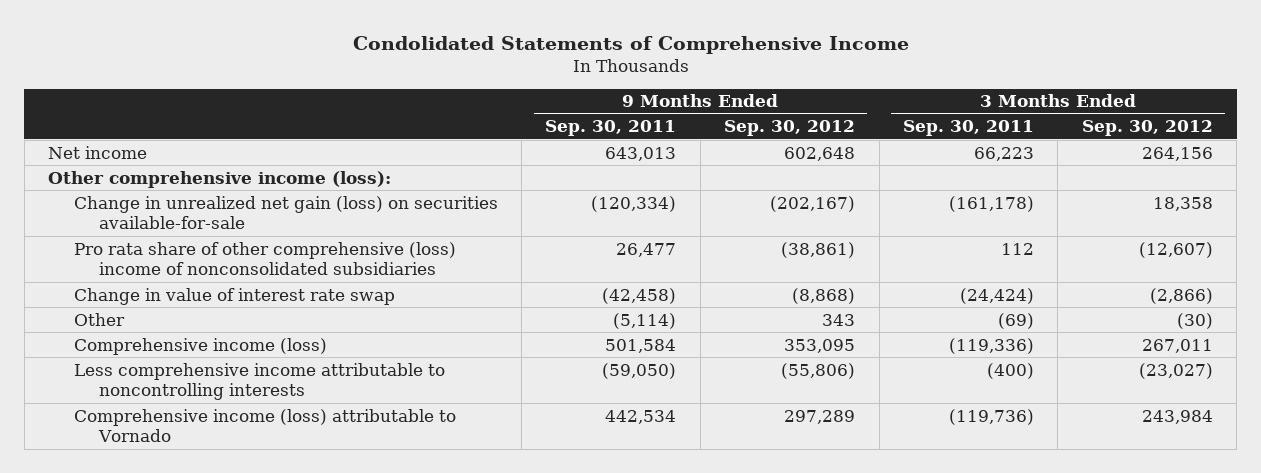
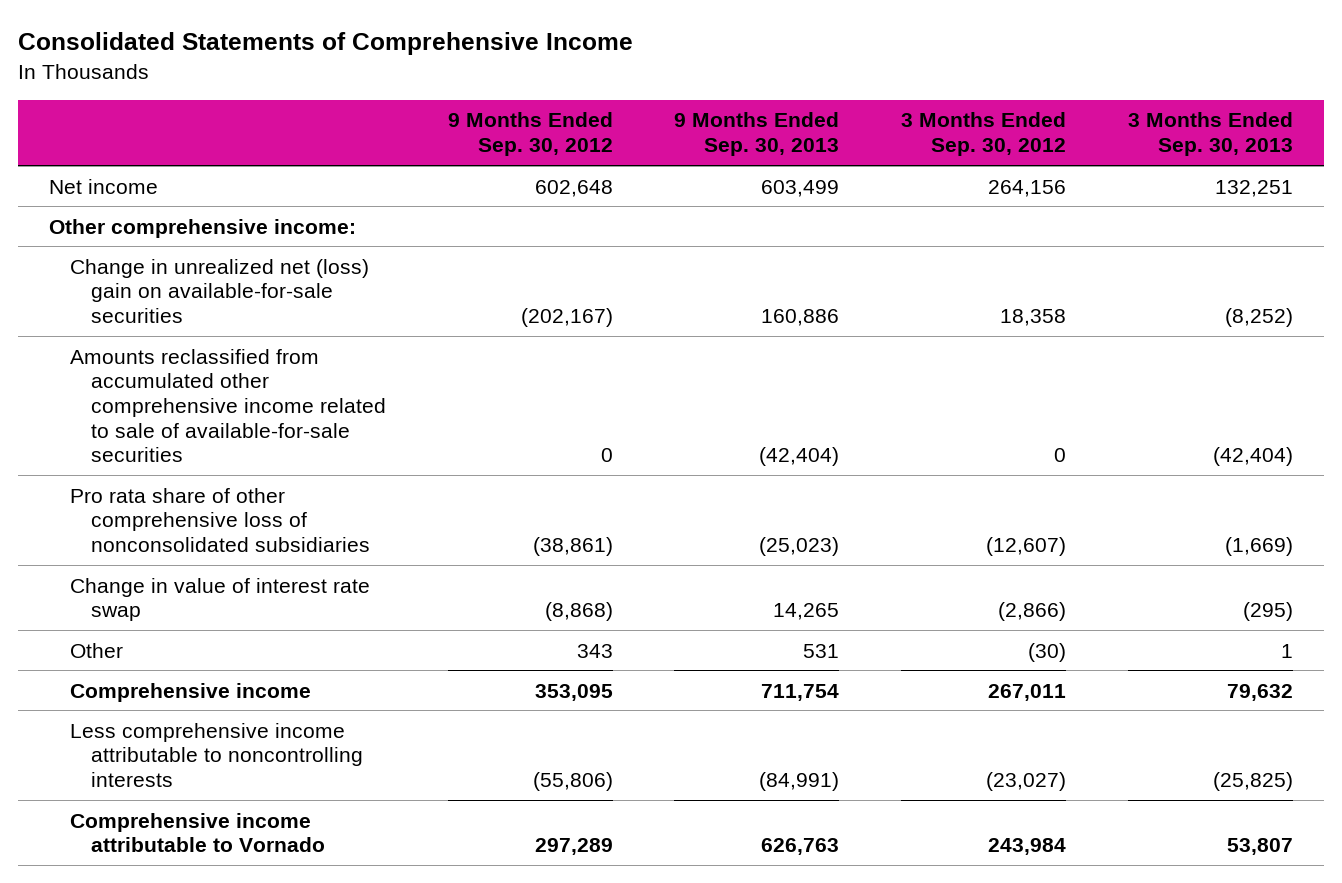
- Condolidated Statements of Comprehensive Income
+ Consolidated Statements of Comprehensive Income
- | 9 Months Ended Sep. 30, 2011 | 9 Months Ended Sep. 30, 2012 | 3 Months Ended Sep. 30, 2011 | 3 Months Ended Sep. 30, 2012
+ | 9 Months Ended Sep. 30, 2012 | 9 Months Ended Sep. 30, 2013 | 3 Months Ended Sep. 30, 2012 | 3 Months Ended Sep. 30, 2013
- Other comprehensive income (loss):
- Change in unrealized net gain (loss) on securities available-for-sale | (120,334) | (202,167) | (161,178) | 18,358
- Pro rata share of other comprehensive (loss) income of nonconsolidated subsidiaries | 26,477 | (38,861) | 112 | (12,607)
+ Other comprehensive income:
+ Change in unrealized net (loss) gain on available-for-sale securities | (202,167) | 160,886 | 18,358 | (8,252)
+ Amounts reclassified from accumulated other comprehensive income related to sale of available-for-sale securities | 0 | (42,404) | 0 | (42,404)
+ Pro rata share of other comprehensive loss of nonconsolidated subsidiaries | (38,861) | (25,023) | (12,607) | (1,669)
- Comprehensive income (loss) | 501,584 | 353,095 | (119,336) | 267,011
+ Comprehensive income | 353,095 | 711,754 | 267,011 | 79,632
- Comprehensive income (loss) attributable to Vornado | 442,534 | 297,289 | (119,736) | 243,984
+ Comprehensive income attributable to Vornado | 297,289 | 626,763 | 243,984 | 53,807

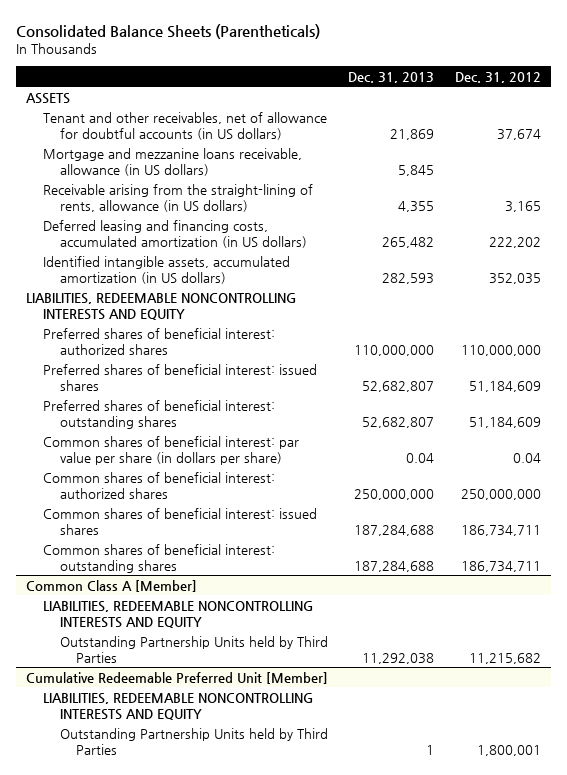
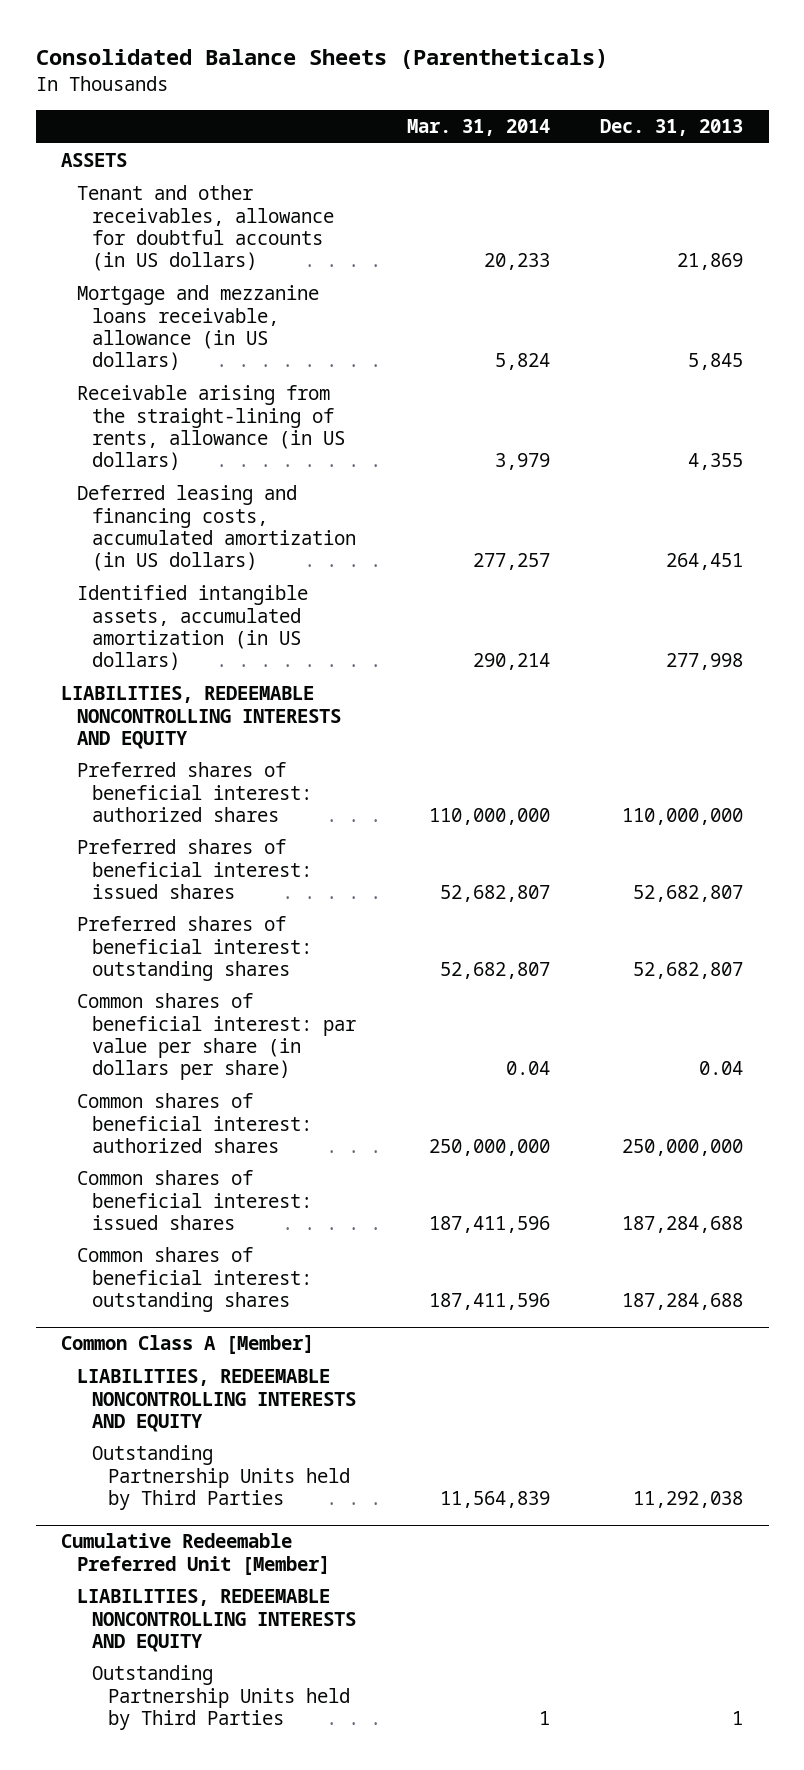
- | Dec. 31, 2013 | Dec. 31, 2012
+ | Mar. 31, 2014 | Dec. 31, 2013
- Tenant and other receivables, net of allowance for doubtful accounts (in US dollars) | 21,869 | 37,674
+ Tenant and other receivables, allowance for doubtful accounts (in US dollars) | 20,233 | 21,869
- Deferred leasing and financing costs, accumulated amortization (in US dollars) | 265,482 | 222,202
- Identified intangible assets, accumulated amortization (in US dollars) | 282,593 | 352,035
+ Deferred leasing and financing costs, accumulated amortization (in US dollars) | 277,257 | 264,451
+ Identified intangible assets, accumulated amortization (in US dollars) | 290,214 | 277,998

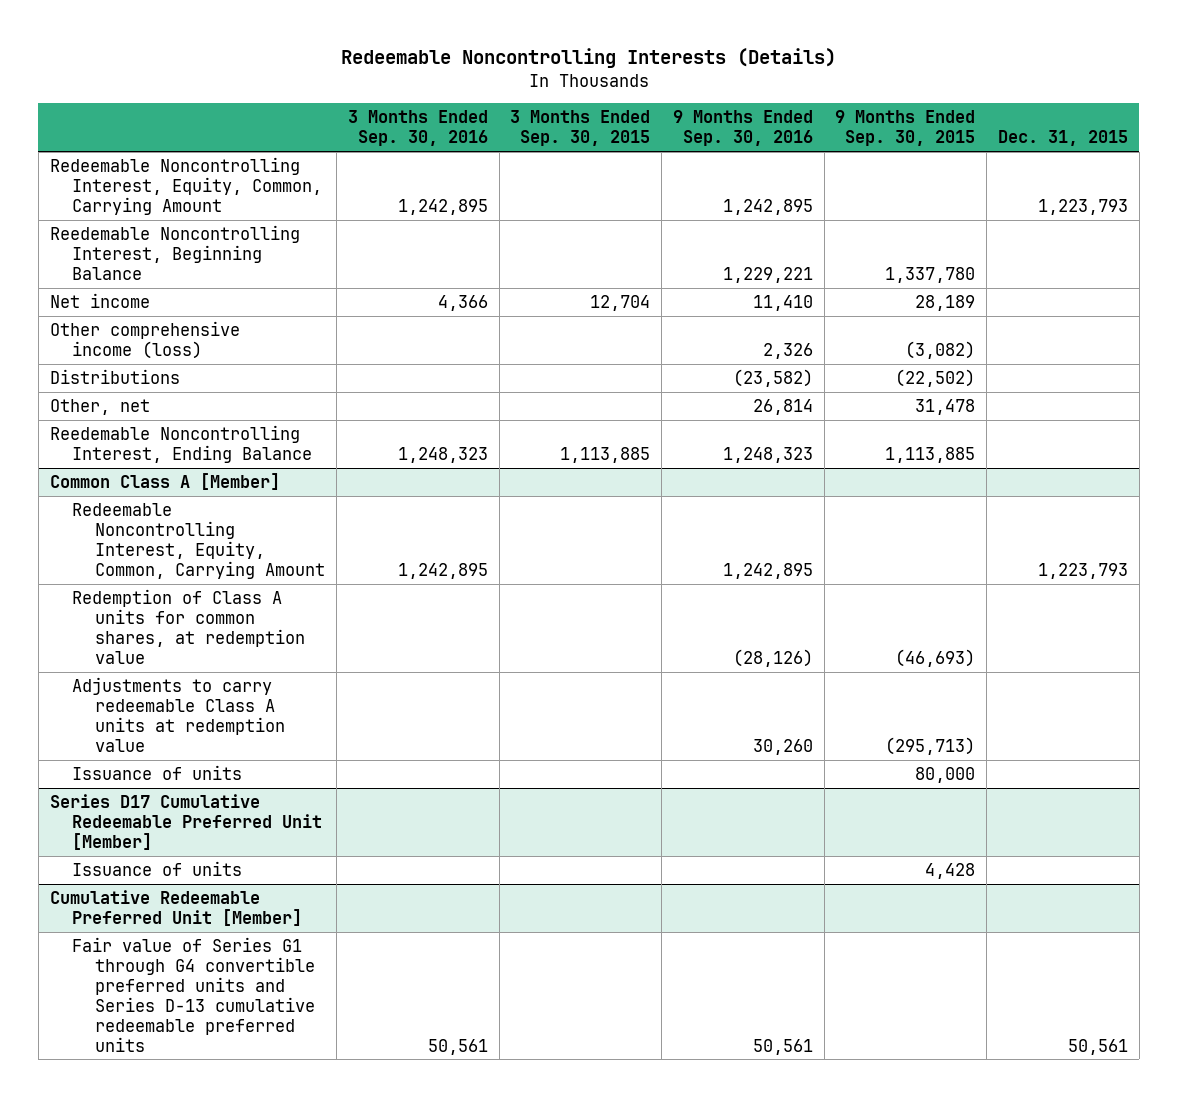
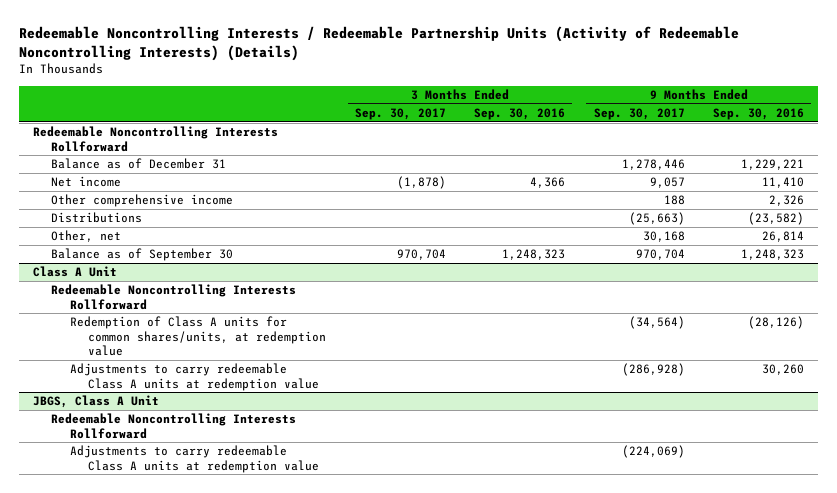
- Redeemable Noncontrolling Interests (Details)
+ Redeemable Noncontrolling Interests / Redeemable Partnership Units (Activity of Redeemable Noncontrolling Interests) (Details)
- | 3 Months Ended Sep. 30, 2016 | 3 Months Ended Sep. 30, 2015 | 9 Months Ended Sep. 30, 2016 | 9 Months Ended Sep. 30, 2015 | Dec. 31, 2015
+ | 3 Months Ended Sep. 30, 2017 | 3 Months Ended Sep. 30, 2016 | 9 Months Ended Sep. 30, 2017 | 9 Months Ended Sep. 30, 2016
- Redeemable Noncontrolling Interest, Equity, Common, Carrying Amount | 1,242,895 | | 1,242,895 | | 1,223,793
- Reedemable Noncontrolling Interest, Beginning Balance | | | 1,229,221 | 1,337,780 |
+ Redeemable Noncontrolling Interests Rollforward
+ Balance as of December 31 | | | 1,278,446 | 1,229,221
- Other comprehensive income (loss) | | | 2,326 | (3,082) |
+ Other comprehensive income | | | 188 | 2,326
- Reedemable Noncontrolling Interest, Ending Balance | 1,248,323 | 1,113,885 | 1,248,323 | 1,113,885 |
- Common Class A [Member]
- Redeemable Noncontrolling Interest, Equity, Common, Carrying Amount | 1,242,895 | | 1,242,895 | | 1,223,793
- Redemption of Class A units for common shares, at redemption value | | | (28,126) | (46,693) |
+ Balance as of September 30 | 970,704 | 1,248,323 | 970,704 | 1,248,323
+ Class A Unit
+ Redeemable Noncontrolling Interests Rollforward
+ Redemption of Class A units for common shares/units, at redemption value | | | (34,564) | (28,126)
- Issuance of units | | | | 80,000 |
- Series D17 Cumulative Redeemable Preferred Unit [Member]
- Issuance of units | | | | 4,428 |
- Cumulative Redeemable Preferred Unit [Member]
- Fair value of Series G1 through G4 convertible preferred units and Series D-13 cumulative redeemable preferred units | 50,561 | | 50,561 | | 50,561
+ JBGS, Class A Unit
+ Redeemable Noncontrolling Interests Rollforward
+ Adjustments to carry redeemable Class A units at redemption value | | | (224,069) |

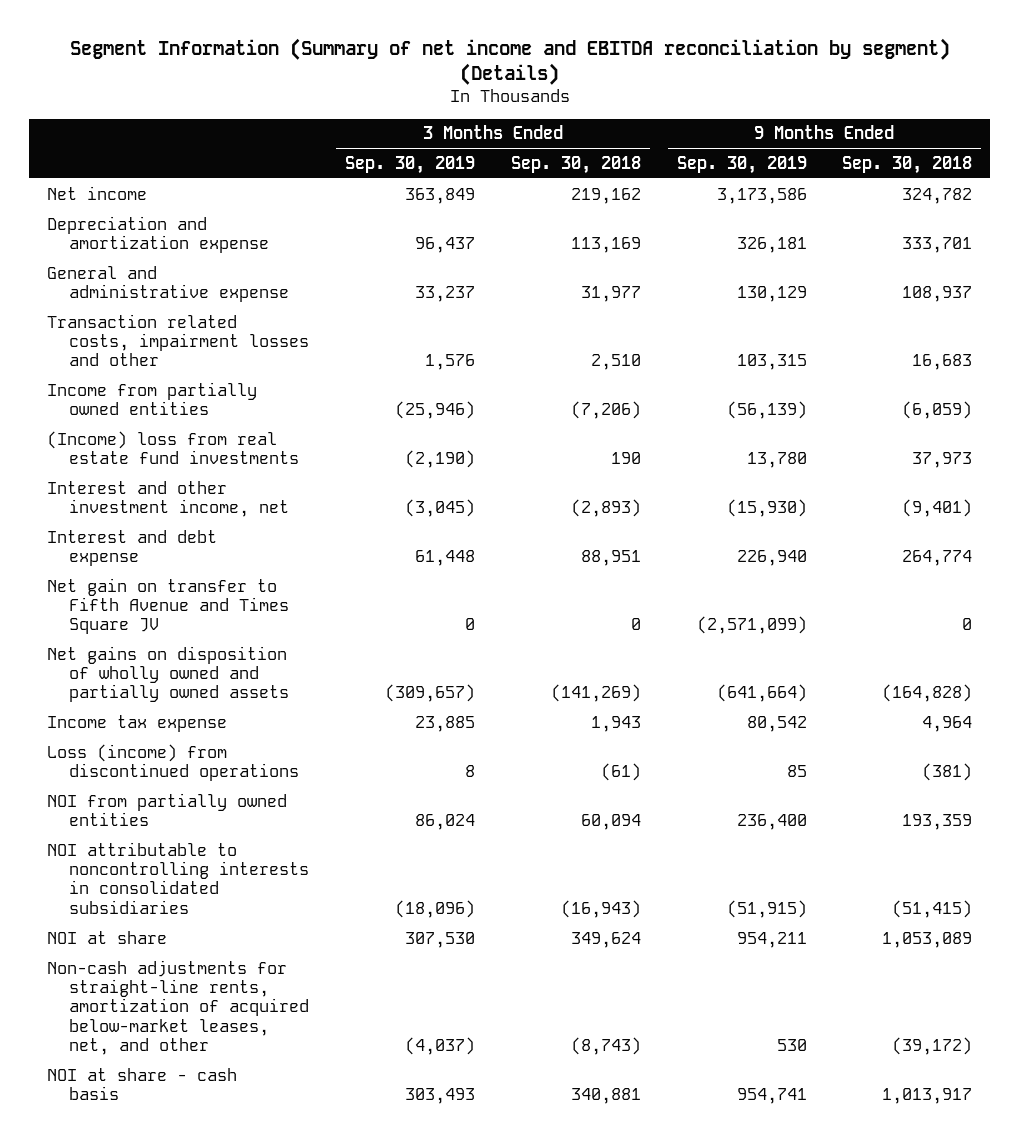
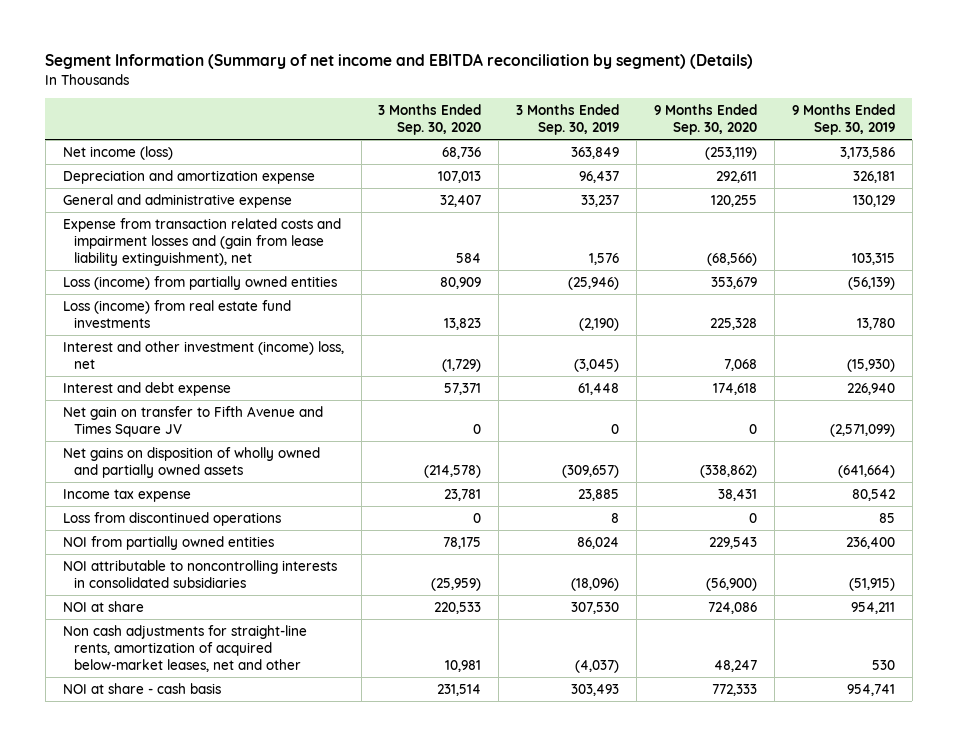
- | 3 Months Ended Sep. 30, 2019 | 3 Months Ended Sep. 30, 2018 | 9 Months Ended Sep. 30, 2019 | 9 Months Ended Sep. 30, 2018
+ | 3 Months Ended Sep. 30, 2020 | 3 Months Ended Sep. 30, 2019 | 9 Months Ended Sep. 30, 2020 | 9 Months Ended Sep. 30, 2019
- Net income | 363,849 | 219,162 | 3,173,586 | 324,782
+ Net income (loss) | 68,736 | 363,849 | (253,119) | 3,173,586
- Transaction related costs, impairment losses and other | 1,576 | 2,510 | 103,315 | 16,683
- Income from partially owned entities | (25,946) | (7,206) | (56,139) | (6,059)
- (Income) loss from real estate fund investments | (2,190) | 190 | 13,780 | 37,973
- Interest and other investment income, net | (3,045) | (2,893) | (15,930) | (9,401)
+ Expense from transaction related costs and impairment losses and (gain from lease liability extinguishment), net | 584 | 1,576 | (68,566) | 103,315
+ Loss (income) from partially owned entities | 80,909 | (25,946) | 353,679 | (56,139)
+ Loss (income) from real estate fund investments | 13,823 | (2,190) | 225,328 | 13,780
+ Interest and other investment (income) loss, net | (1,729) | (3,045) | 7,068 | (15,930)
- Loss (income) from discontinued operations | 8 | (61) | 85 | (381)
+ Loss from discontinued operations | 0 | 8 | 0 | 85
- Non-cash adjustments for straight-line rents, amortization of acquired below-market leases, net, and other | (4,037) | (8,743) | 530 | (39,172)
+ Non cash adjustments for straight-line rents, amortization of acquired below-market leases, net and other | 10,981 | (4,037) | 48,247 | 530

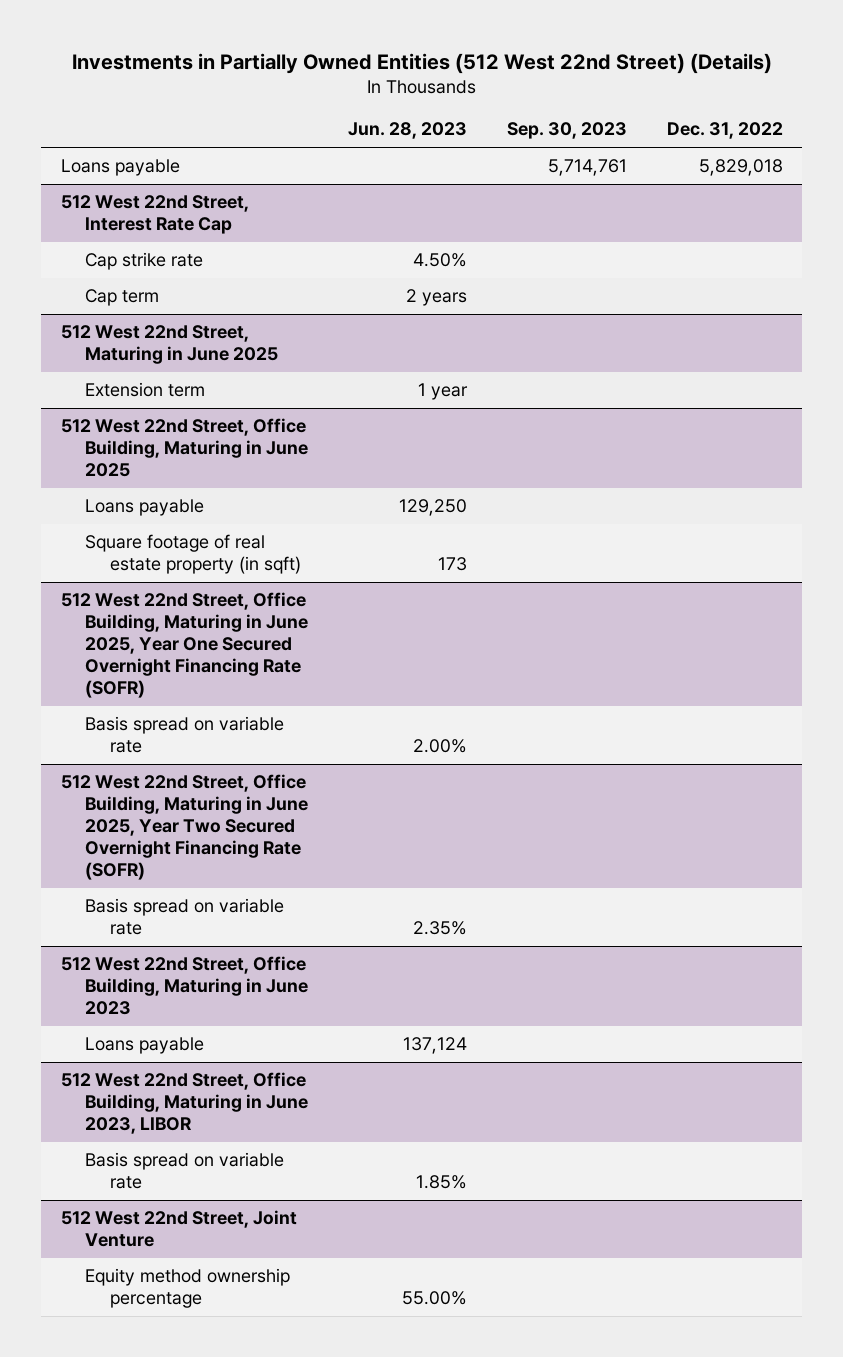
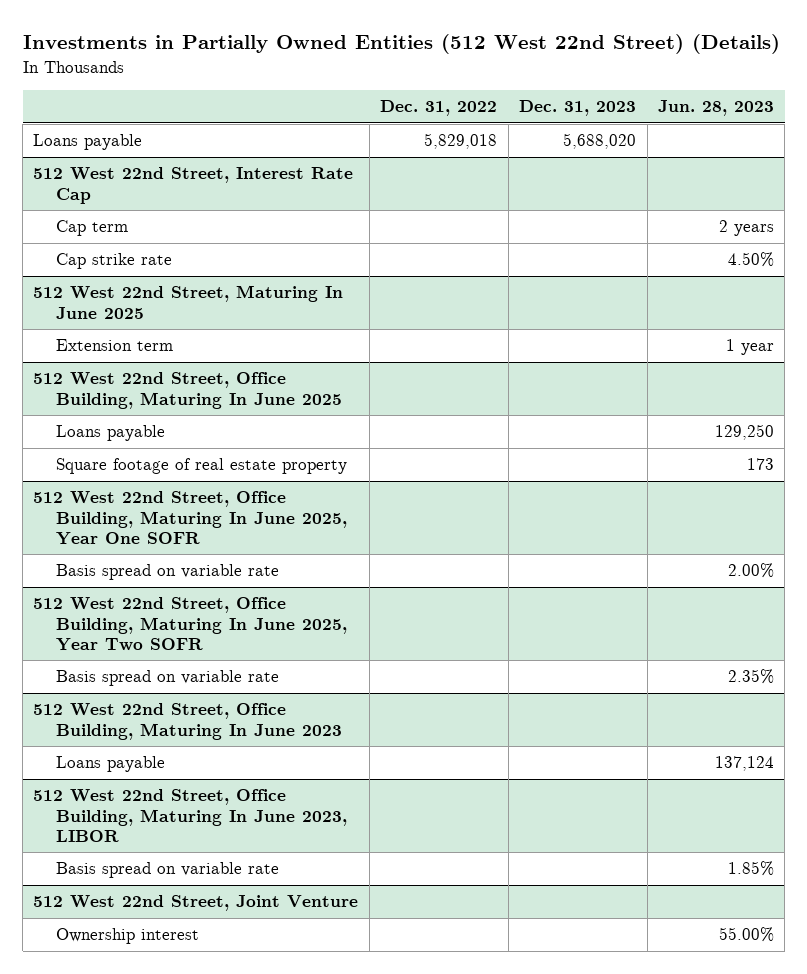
- | Jun. 28, 2023 | Sep. 30, 2023 | Dec. 31, 2022
+ | Dec. 31, 2022 | Dec. 31, 2023 | Jun. 28, 2023
- 512 West 22nd Street, Maturing in June 2025
@ 512 West 22nd Street, Interest Rate Cap
moved down: Cap strike rate | | | 4.50%
+ 512 West 22nd Street, Maturing In June 2025
- 512 West 22nd Street, Office Building, Maturing in June 2025
+ 512 West 22nd Street, Office Building, Maturing In June 2025
- Square footage of real estate property (in sqft) | 173 | |
- 512 West 22nd Street, Office Building, Maturing in June 2025, Year One Secured Overnight Financing Rate (SOFR)
+ Square footage of real estate property | | | 173
+ 512 West 22nd Street, Office Building, Maturing In June 2025, Year One SOFR
- 512 West 22nd Street, Office Building, Maturing in June 2025, Year Two Secured Overnight Financing Rate (SOFR)
+ 512 West 22nd Street, Office Building, Maturing In June 2025, Year Two SOFR
- 512 West 22nd Street, Office Building, Maturing in June 2023
+ 512 West 22nd Street, Office Building, Maturing In June 2023
- 512 West 22nd Street, Office Building, Maturing in June 2023, LIBOR
+ 512 West 22nd Street, Office Building, Maturing In June 2023, LIBOR
@ 512 West 22nd Street, Joint Venture
- Equity method ownership percentage | 55.00% | |
+ Ownership interest | | | 55.00%

